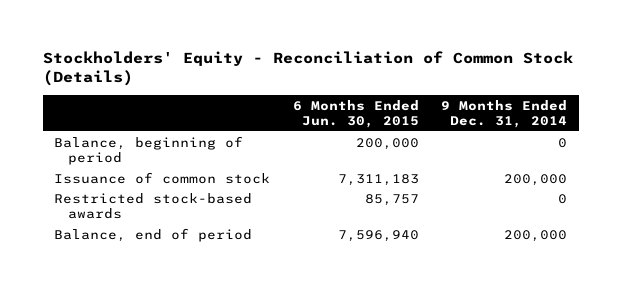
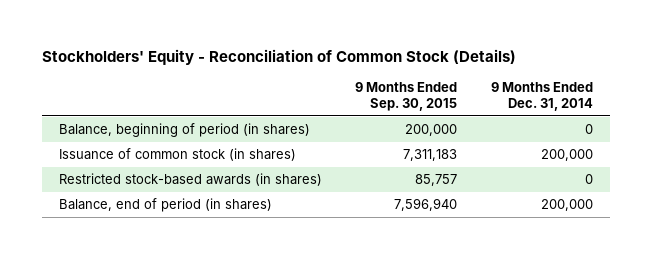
- | 6 Months Ended Jun. 30, 2015 | 9 Months Ended Dec. 31, 2014
+ | 9 Months Ended Sep. 30, 2015 | 9 Months Ended Dec. 31, 2014
- Balance, beginning of period | 200,000 | 0
- Issuance of common stock | 7,311,183 | 200,000
- Restricted stock-based awards | 85,757 | 0
- Balance, end of period | 7,596,940 | 200,000
+ Balance, beginning of period (in shares) | 200,000 | 0
+ Issuance of common stock (in shares) | 7,311,183 | 200,000
+ Restricted stock-based awards (in shares) | 85,757 | 0
+ Balance, end of period (in shares) | 7,596,940 | 200,000

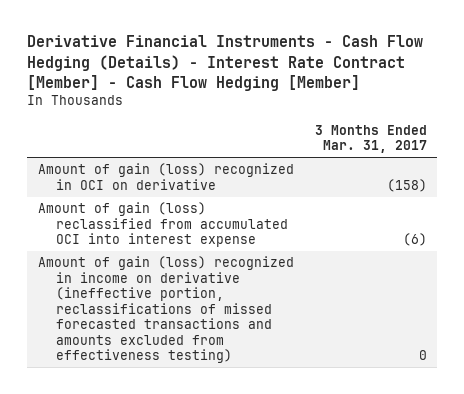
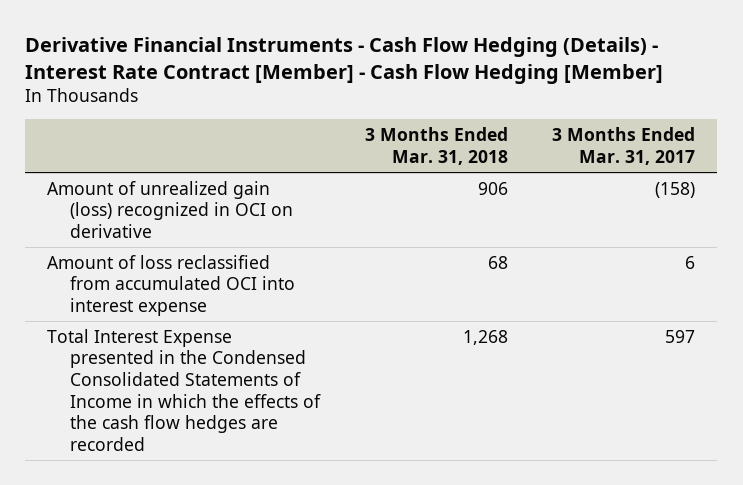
- | 3 Months Ended Mar. 31, 2017
+ | 3 Months Ended Mar. 31, 2018 | 3 Months Ended Mar. 31, 2017
- Amount of gain (loss) recognized in OCI on derivative | (158)
- Amount of gain (loss) reclassified from accumulated OCI into interest expense | (6)
- Amount of gain (loss) recognized in income on derivative (ineffective portion, reclassifications of missed forecasted transactions and amounts excluded from effectiveness testing) | 0
+ Amount of unrealized gain (loss) recognized in OCI on derivative | 906 | (158)
+ Amount of loss reclassified from accumulated OCI into interest expense | 68 | 6
+ Total Interest Expense presented in the Condensed Consolidated Statements of Income in which the effects of the cash flow hedges are recorded | 1,268 | 597

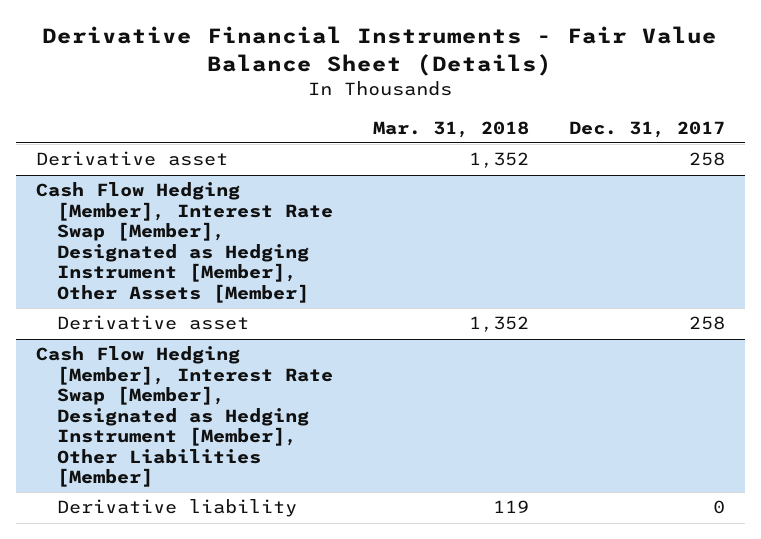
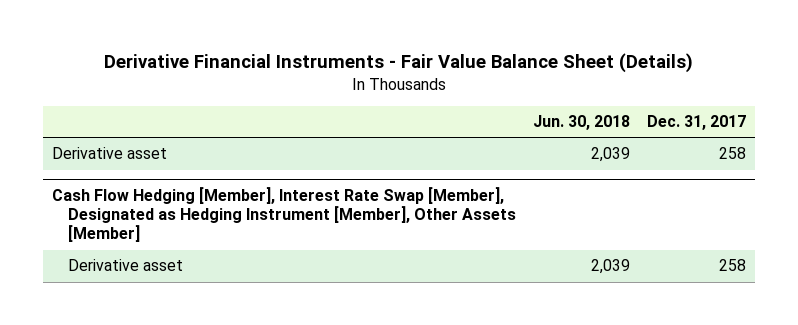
- | Mar. 31, 2018 | Dec. 31, 2017
+ | Jun. 30, 2018 | Dec. 31, 2017
- Cash Flow Hedging [Member], Interest Rate Swap [Member], Designated as Hedging Instrument [Member], Other Liabilities [Member]
- Derivative liability | 119 | 0

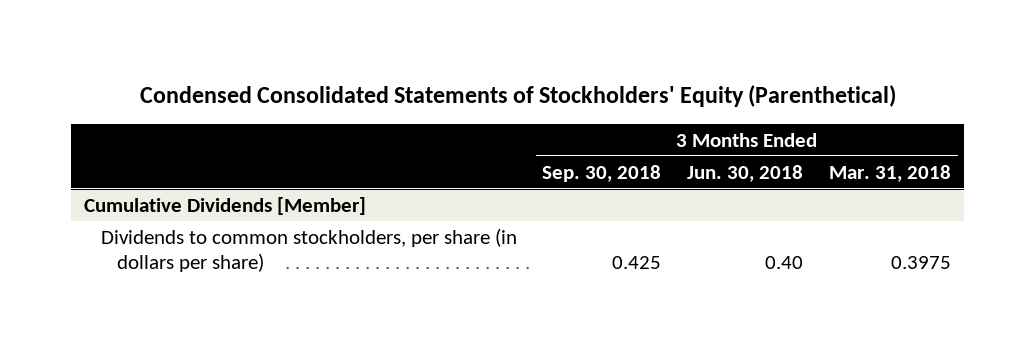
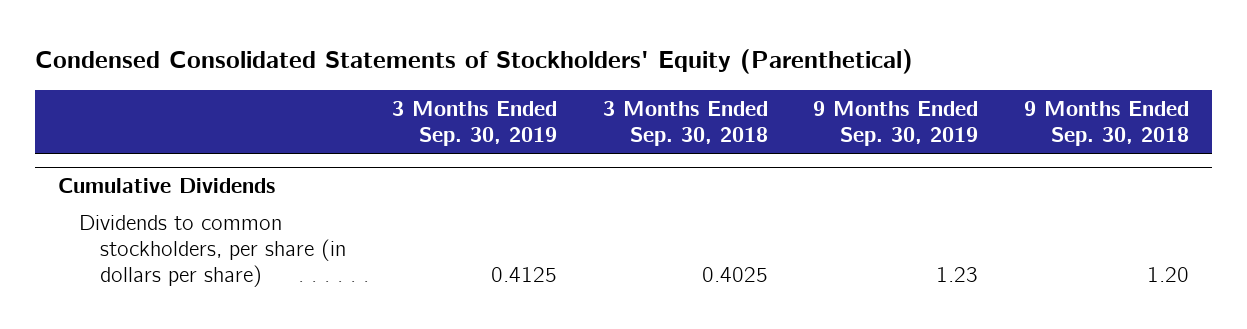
- | 3 Months Ended Sep. 30, 2018 | 3 Months Ended Jun. 30, 2018 | 3 Months Ended Mar. 31, 2018
+ | 3 Months Ended Sep. 30, 2019 | 3 Months Ended Sep. 30, 2018 | 9 Months Ended Sep. 30, 2019 | 9 Months Ended Sep. 30, 2018
- Cumulative Dividends [Member]
- Dividends to common stockholders, per share (in dollars per share) | 0.425 | 0.40 | 0.3975
+ Cumulative Dividends
+ Dividends to common stockholders, per share (in dollars per share) | 0.4125 | 0.4025 | 1.23 | 1.20

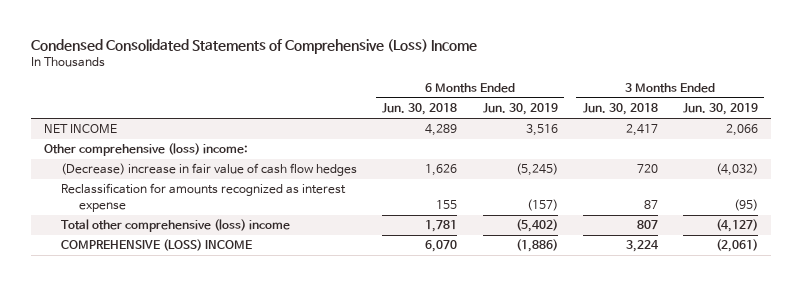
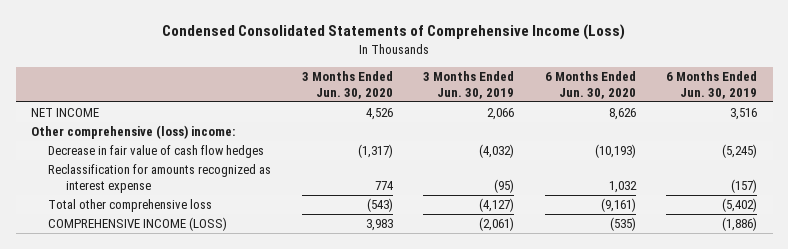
- Condensed Consolidated Statements of Comprehensive (Loss) Income
+ Condensed Consolidated Statements of Comprehensive Income (Loss)
- | 6 Months Ended Jun. 30, 2018 | 6 Months Ended Jun. 30, 2019 | 3 Months Ended Jun. 30, 2018 | 3 Months Ended Jun. 30, 2019
+ | 3 Months Ended Jun. 30, 2020 | 3 Months Ended Jun. 30, 2019 | 6 Months Ended Jun. 30, 2020 | 6 Months Ended Jun. 30, 2019
- (Decrease) increase in fair value of cash flow hedges | 1,626 | (5,245) | 720 | (4,032)
+ Decrease in fair value of cash flow hedges | (1,317) | (4,032) | (10,193) | (5,245)
- Total other comprehensive (loss) income | 1,781 | (5,402) | 807 | (4,127)
- COMPREHENSIVE (LOSS) INCOME | 6,070 | (1,886) | 3,224 | (2,061)
+ Total other comprehensive loss | (543) | (4,127) | (9,161) | (5,402)
+ COMPREHENSIVE INCOME (LOSS) | 3,983 | (2,061) | (535) | (1,886)

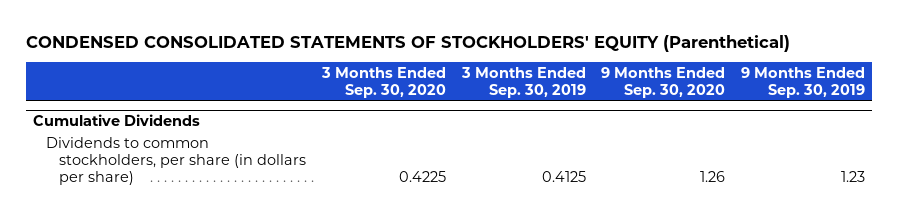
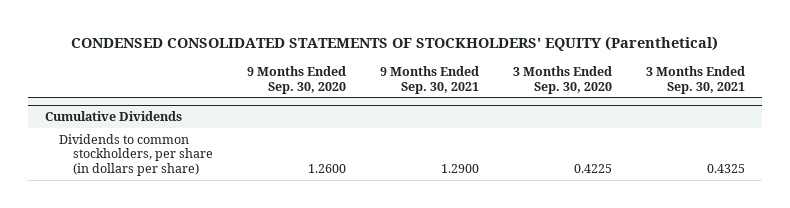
- | 3 Months Ended Sep. 30, 2020 | 3 Months Ended Sep. 30, 2019 | 9 Months Ended Sep. 30, 2020 | 9 Months Ended Sep. 30, 2019
+ | 9 Months Ended Sep. 30, 2020 | 9 Months Ended Sep. 30, 2021 | 3 Months Ended Sep. 30, 2020 | 3 Months Ended Sep. 30, 2021
@ Cumulative Dividends
- Dividends to common stockholders, per share (in dollars per share) | 0.4225 | 0.4125 | 1.26 | 1.23
+ Dividends to common stockholders, per share (in dollars per share) | 1.2600 | 1.2900 | 0.4225 | 0.4325

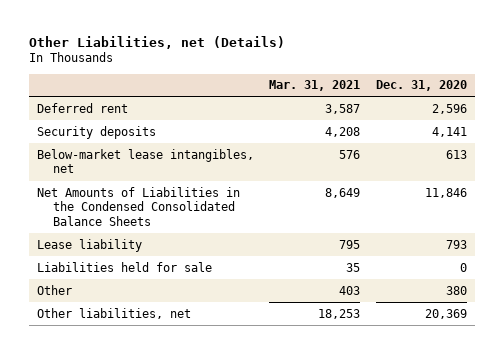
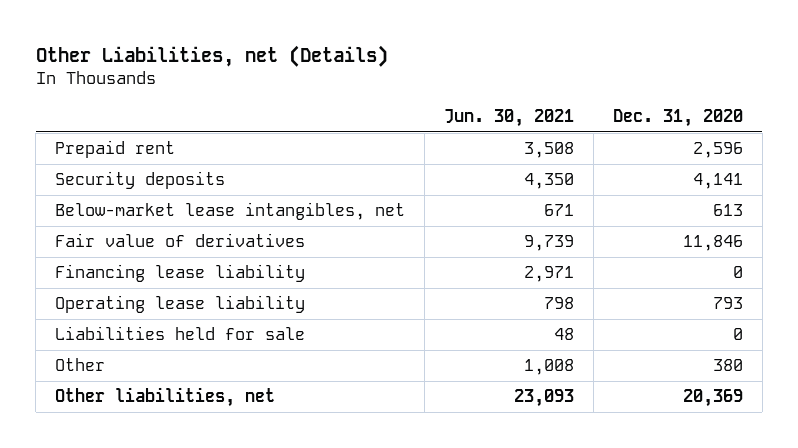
- | Mar. 31, 2021 | Dec. 31, 2020
+ | Jun. 30, 2021 | Dec. 31, 2020
- Deferred rent | 3,587 | 2,596
+ Prepaid rent | 3,508 | 2,596
- Net Amounts of Liabilities in the Condensed Consolidated Balance Sheets | 8,649 | 11,846
- Lease liability | 795 | 793
+ Fair value of derivatives | 9,739 | 11,846
+ Financing lease liability | 2,971 | 0
+ Operating lease liability | 798 | 793

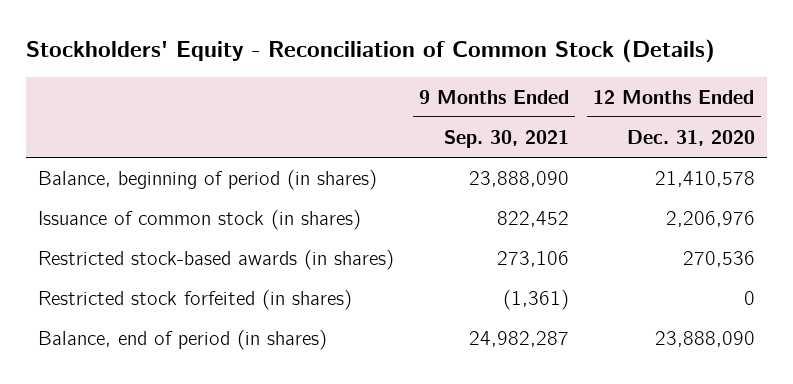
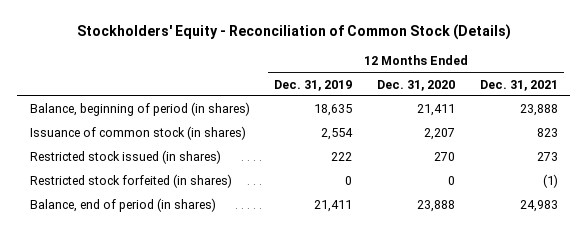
- | 9 Months Ended Sep. 30, 2021 | 12 Months Ended Dec. 31, 2020
+ | 12 Months Ended Dec. 31, 2019 | 12 Months Ended Dec. 31, 2020 | 12 Months Ended Dec. 31, 2021
- Balance, beginning of period (in shares) | 23,888,090 | 21,410,578
- Issuance of common stock (in shares) | 822,452 | 2,206,976
- Restricted stock-based awards (in shares) | 273,106 | 270,536
+ Balance, beginning of period (in shares) | 18,635 | 21,411 | 23,888
+ Issuance of common stock (in shares) | 2,554 | 2,207 | 823
+ Restricted stock issued (in shares) | 222 | 270 | 273
- Balance, end of period (in shares) | 24,982,287 | 23,888,090
+ Balance, end of period (in shares) | 21,411 | 23,888 | 24,983

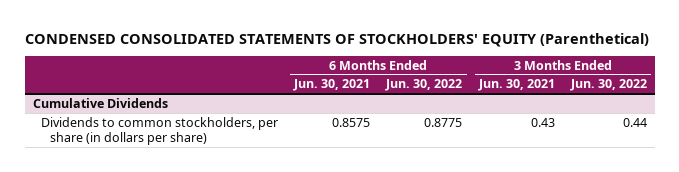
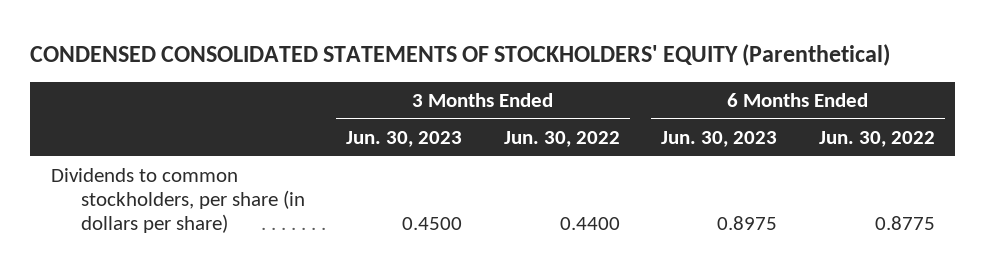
- | 6 Months Ended Jun. 30, 2021 | 6 Months Ended Jun. 30, 2022 | 3 Months Ended Jun. 30, 2021 | 3 Months Ended Jun. 30, 2022
+ | 3 Months Ended Jun. 30, 2023 | 3 Months Ended Jun. 30, 2022 | 6 Months Ended Jun. 30, 2023 | 6 Months Ended Jun. 30, 2022
- Cumulative Dividends
- Dividends to common stockholders, per share (in dollars per share) | 0.8575 | 0.8775 | 0.43 | 0.44
+ Dividends to common stockholders, per share (in dollars per share) | 0.4500 | 0.4400 | 0.8975 | 0.8775

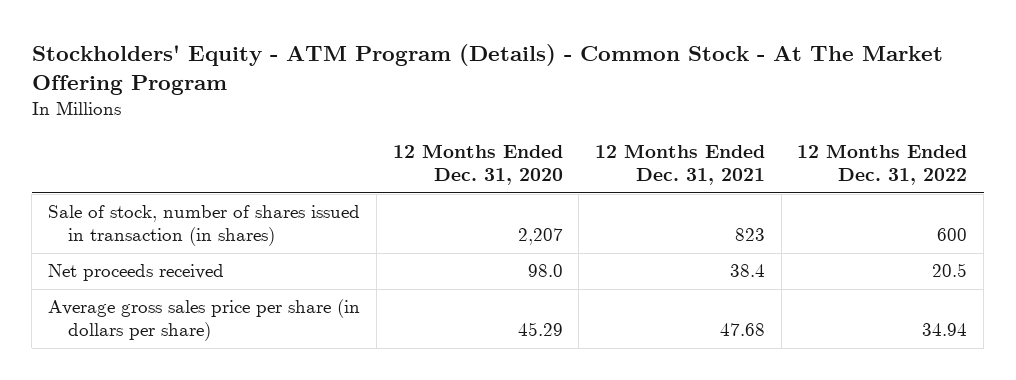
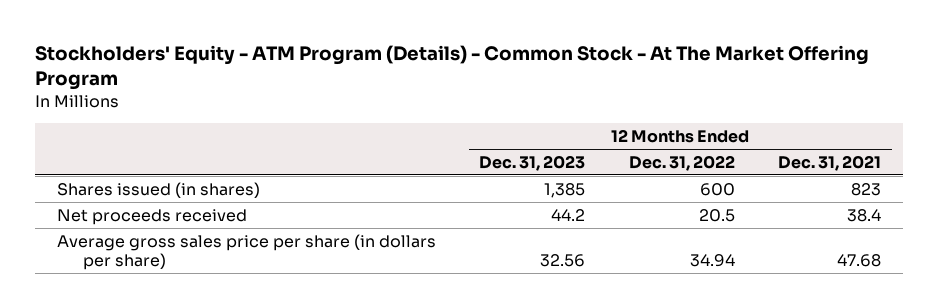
- | 12 Months Ended Dec. 31, 2020 | 12 Months Ended Dec. 31, 2021 | 12 Months Ended Dec. 31, 2022
+ | 12 Months Ended Dec. 31, 2023 | 12 Months Ended Dec. 31, 2022 | 12 Months Ended Dec. 31, 2021
- Sale of stock, number of shares issued in transaction (in shares) | 2,207 | 823 | 600
+ Shares issued (in shares) | 1,385 | 600 | 823

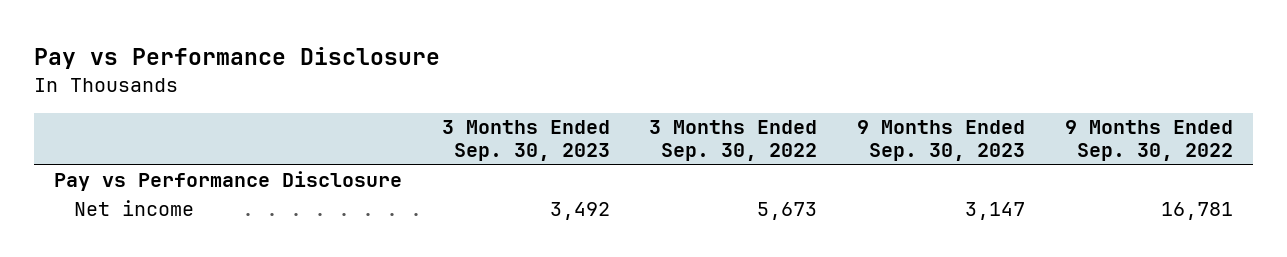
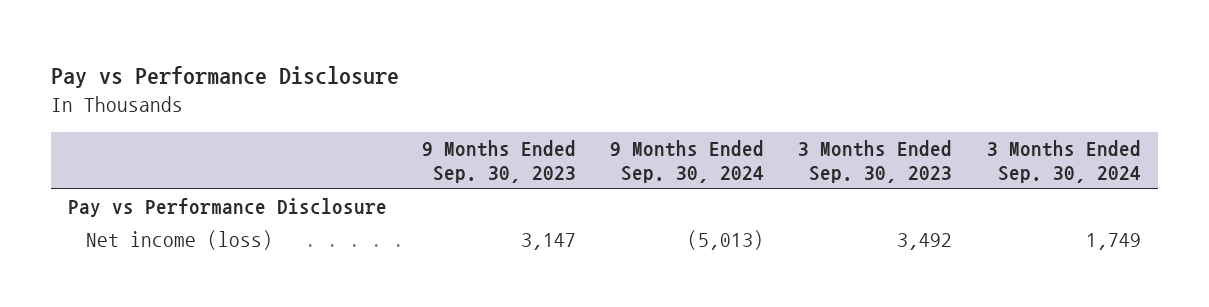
- | 3 Months Ended Sep. 30, 2023 | 3 Months Ended Sep. 30, 2022 | 9 Months Ended Sep. 30, 2023 | 9 Months Ended Sep. 30, 2022
+ | 9 Months Ended Sep. 30, 2023 | 9 Months Ended Sep. 30, 2024 | 3 Months Ended Sep. 30, 2023 | 3 Months Ended Sep. 30, 2024
- Net income | 3,492 | 5,673 | 3,147 | 16,781
+ Net income (loss) | 3,147 | (5,013) | 3,492 | 1,749

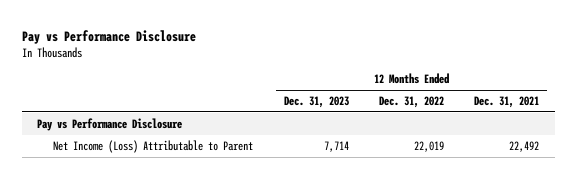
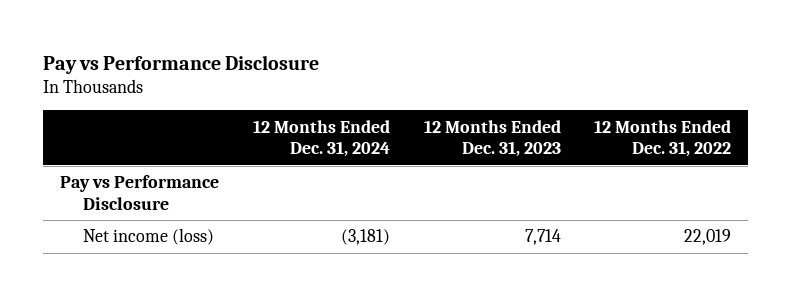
- | 12 Months Ended Dec. 31, 2023 | 12 Months Ended Dec. 31, 2022 | 12 Months Ended Dec. 31, 2021
+ | 12 Months Ended Dec. 31, 2024 | 12 Months Ended Dec. 31, 2023 | 12 Months Ended Dec. 31, 2022
- Net Income (Loss) Attributable to Parent | 7,714 | 22,019 | 22,492
+ Net income (loss) | (3,181) | 7,714 | 22,019

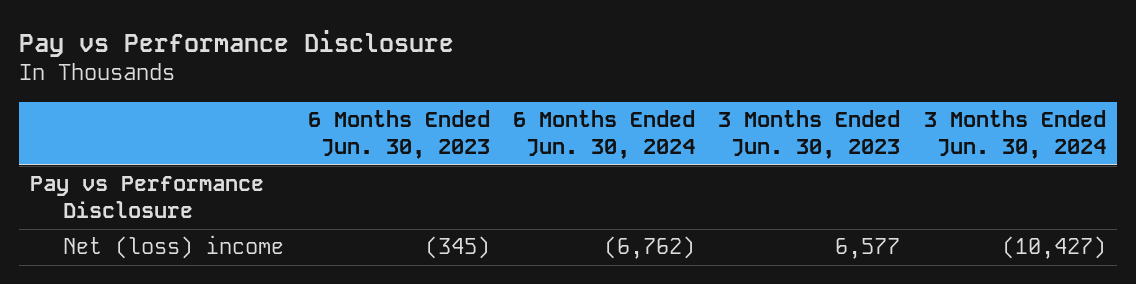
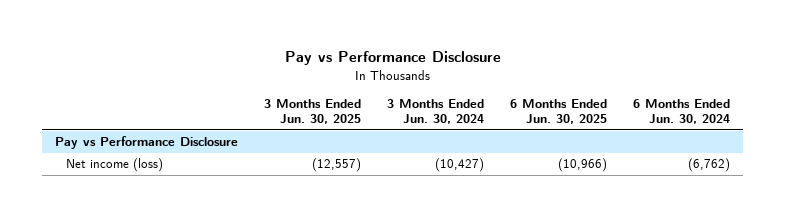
- | 6 Months Ended Jun. 30, 2023 | 6 Months Ended Jun. 30, 2024 | 3 Months Ended Jun. 30, 2023 | 3 Months Ended Jun. 30, 2024
+ | 3 Months Ended Jun. 30, 2025 | 3 Months Ended Jun. 30, 2024 | 6 Months Ended Jun. 30, 2025 | 6 Months Ended Jun. 30, 2024
- Net (loss) income | (345) | (6,762) | 6,577 | (10,427)
+ Net income (loss) | (12,557) | (10,427) | (10,966) | (6,762)

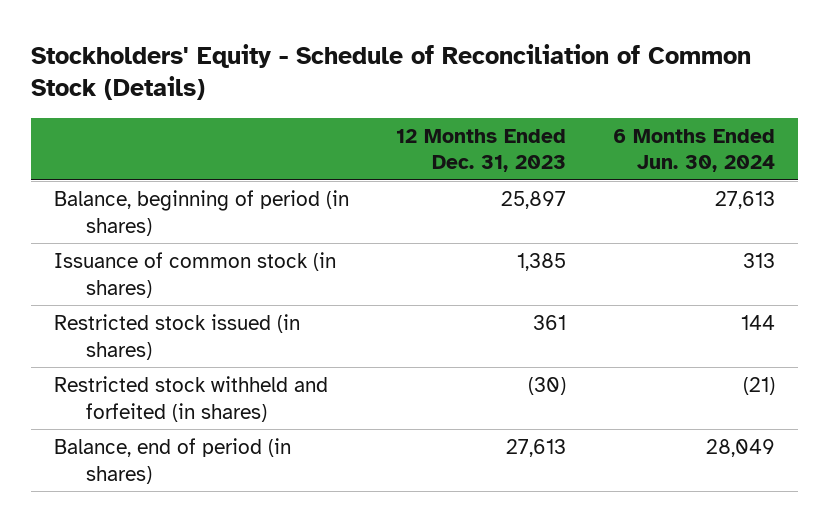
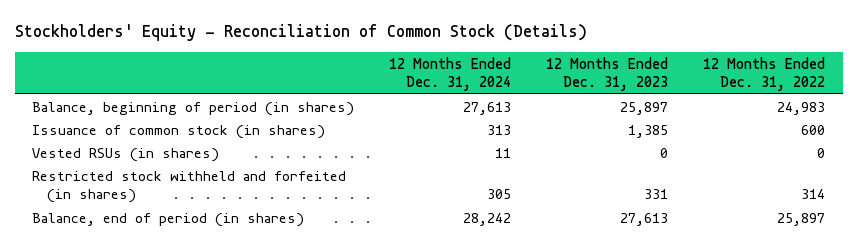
- Stockholders' Equity - Schedule of Reconciliation of Common Stock (Details)
+ Stockholders' Equity - Reconciliation of Common Stock (Details)
- | 12 Months Ended Dec. 31, 2023 | 6 Months Ended Jun. 30, 2024
+ | 12 Months Ended Dec. 31, 2024 | 12 Months Ended Dec. 31, 2023 | 12 Months Ended Dec. 31, 2022
- Restricted stock issued (in shares) | 361 | 144
- Restricted stock withheld and forfeited (in shares) | (30) | (21)
+ Vested RSUs (in shares) | 11 | 0 | 0
+ Restricted stock withheld and forfeited (in shares) | 305 | 331 | 314

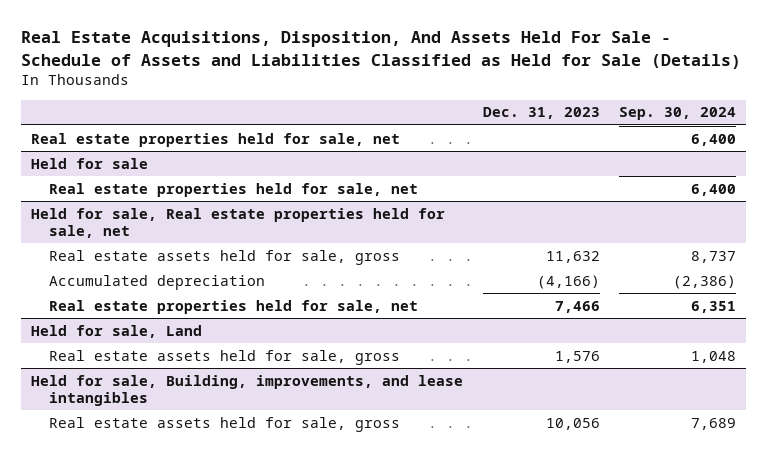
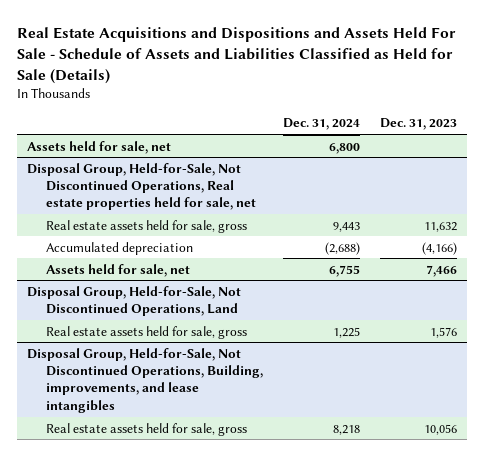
- Real Estate Acquisitions, Disposition, And Assets Held For Sale - Schedule of Assets and Liabilities Classified as Held for Sale (Details)
+ Real Estate Acquisitions and Dispositions and Assets Held For Sale - Schedule of Assets and Liabilities Classified as Held for Sale (Details)
- | Dec. 31, 2023 | Sep. 30, 2024
+ | Dec. 31, 2024 | Dec. 31, 2023
- Real estate properties held for sale, net | | 6,400
- Held for sale
- Real estate properties held for sale, net | | 6,400
- Held for sale, Real estate properties held for sale, net
+ Assets held for sale, net | 6,800 |
+ Disposal Group, Held-for-Sale, Not Discontinued Operations, Real estate properties held for sale, net
- Real estate properties held for sale, net | 7,466 | 6,351
- Held for sale, Land
+ Assets held for sale, net | 6,755 | 7,466
+ Disposal Group, Held-for-Sale, Not Discontinued Operations, Land
- Held for sale, Building, improvements, and lease intangibles
+ Disposal Group, Held-for-Sale, Not Discontinued Operations, Building, improvements, and lease intangibles

